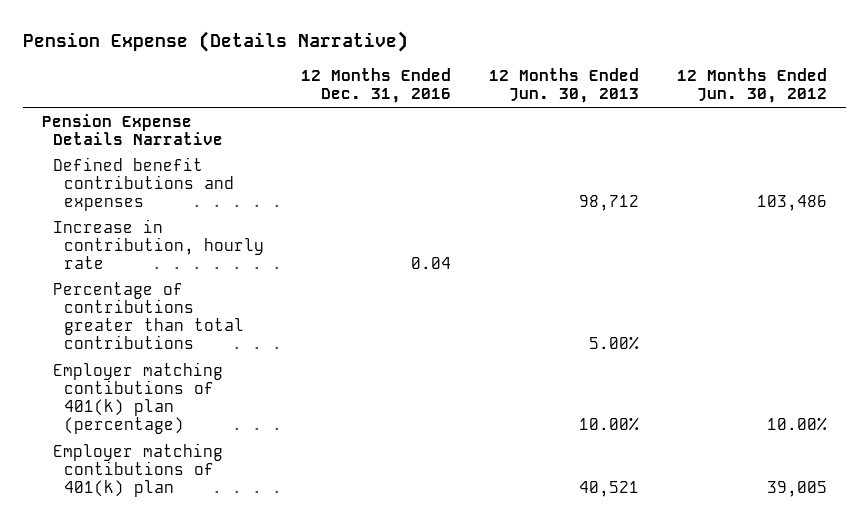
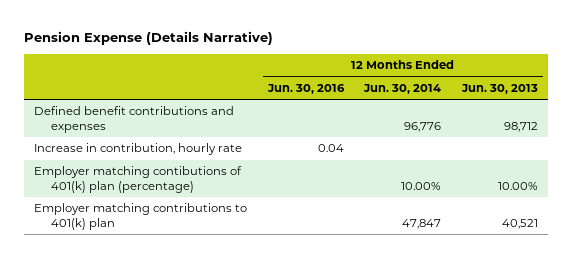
- | 12 Months Ended Dec. 31, 2016 | 12 Months Ended Jun. 30, 2013 | 12 Months Ended Jun. 30, 2012
+ | 12 Months Ended Jun. 30, 2016 | 12 Months Ended Jun. 30, 2014 | 12 Months Ended Jun. 30, 2013
- Pension Expense Details Narrative
- Percentage of contributions greater than total contributions | | 5.00% |
- Employer matching contibutions of 401(k) plan | | 40,521 | 39,005
+ Employer matching contributions to 401(k) plan | | 47,847 | 40,521

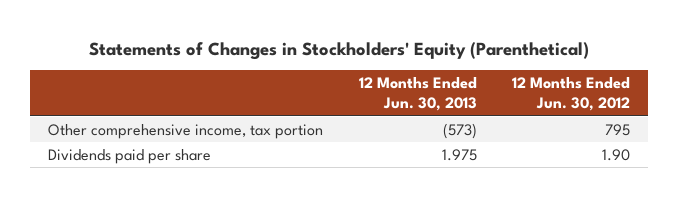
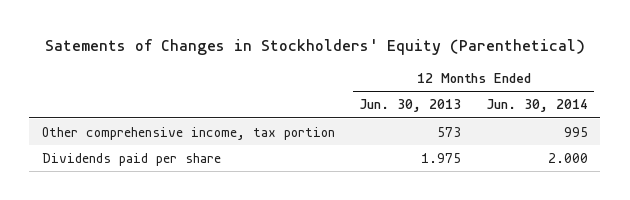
- Statements of Changes in Stockholders' Equity (Parenthetical)
+ Satements of Changes in Stockholders' Equity (Parenthetical)
- | 12 Months Ended Jun. 30, 2013 | 12 Months Ended Jun. 30, 2012
+ | 12 Months Ended Jun. 30, 2013 | 12 Months Ended Jun. 30, 2014
- Other comprehensive income, tax portion | (573) | 795
+ Other comprehensive income, tax portion | 573 | 995

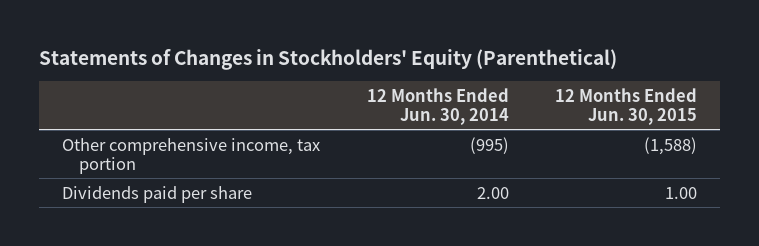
- Satements of Changes in Stockholders' Equity (Parenthetical)
+ Statements of Changes in Stockholders' Equity (Parenthetical)
- | 12 Months Ended Jun. 30, 2013 | 12 Months Ended Jun. 30, 2014
+ | 12 Months Ended Jun. 30, 2014 | 12 Months Ended Jun. 30, 2015
- Other comprehensive income, tax portion | 573 | 995
- Dividends paid per share | 1.975 | 2.000
+ Other comprehensive income, tax portion | (995) | (1,588)
+ Dividends paid per share | 2.00 | 1.00

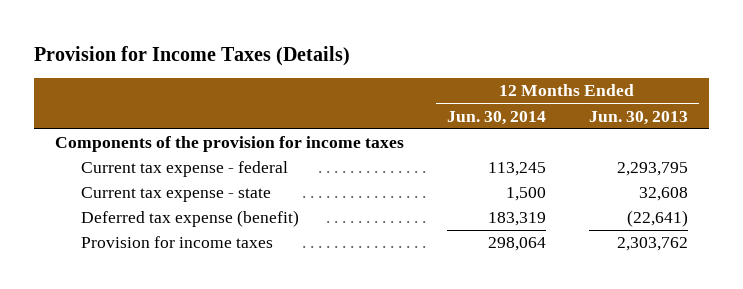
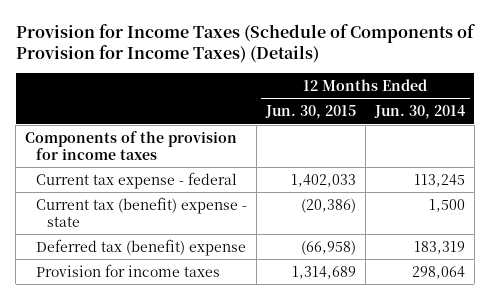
- Provision for Income Taxes (Details)
+ Provision for Income Taxes (Schedule of Components of Provision for Income Taxes) (Details)
- | 12 Months Ended Jun. 30, 2014 | 12 Months Ended Jun. 30, 2013
+ | 12 Months Ended Jun. 30, 2015 | 12 Months Ended Jun. 30, 2014
- Current tax expense - state | 1,500 | 32,608
- Deferred tax expense (benefit) | 183,319 | (22,641)
+ Current tax (benefit) expense - state | (20,386) | 1,500
+ Deferred tax (benefit) expense | (66,958) | 183,319

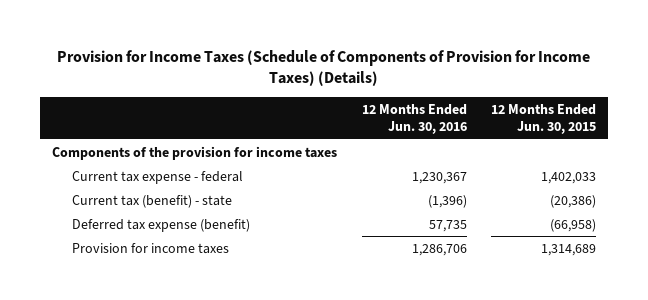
- | 12 Months Ended Jun. 30, 2015 | 12 Months Ended Jun. 30, 2014
+ | 12 Months Ended Jun. 30, 2016 | 12 Months Ended Jun. 30, 2015
- Current tax (benefit) expense - state | (20,386) | 1,500
- Deferred tax (benefit) expense | (66,958) | 183,319
+ Current tax (benefit) - state | (1,396) | (20,386)
+ Deferred tax expense (benefit) | 57,735 | (66,958)

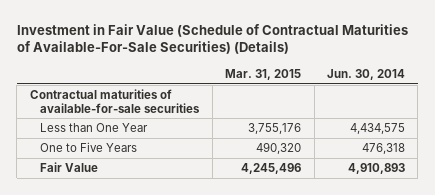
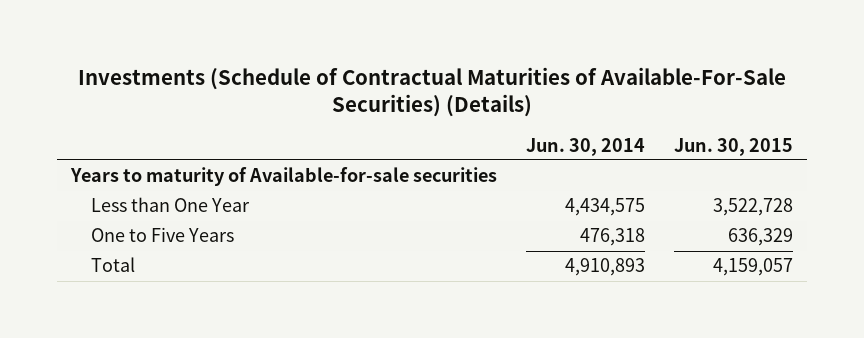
- Investment in Fair Value (Schedule of Contractual Maturities of Available-For-Sale Securities) (Details)
+ Investments (Schedule of Contractual Maturities of Available-For-Sale Securities) (Details)
- | Mar. 31, 2015 | Jun. 30, 2014
+ | Jun. 30, 2014 | Jun. 30, 2015
- Contractual maturities of available-for-sale securities
+ Years to maturity of Available-for-sale securities
- Fair Value | 4,245,496 | 4,910,893
+ Total | 4,910,893 | 4,159,057

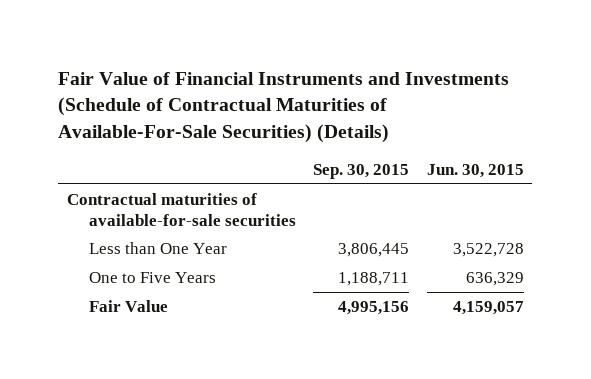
- Investments (Schedule of Contractual Maturities of Available-For-Sale Securities) (Details)
+ Fair Value of Financial Instruments and Investments (Schedule of Contractual Maturities of Available-For-Sale Securities) (Details)
- | Jun. 30, 2014 | Jun. 30, 2015
+ | Sep. 30, 2015 | Jun. 30, 2015
- Years to maturity of Available-for-sale securities
+ Contractual maturities of available-for-sale securities
- Total | 4,910,893 | 4,159,057
+ Fair Value | 4,995,156 | 4,159,057

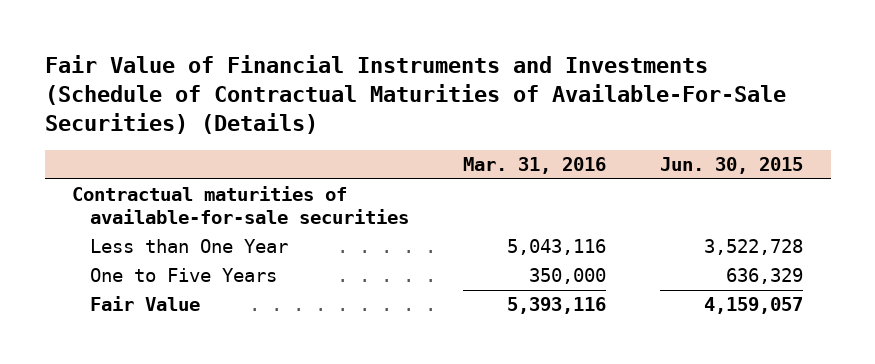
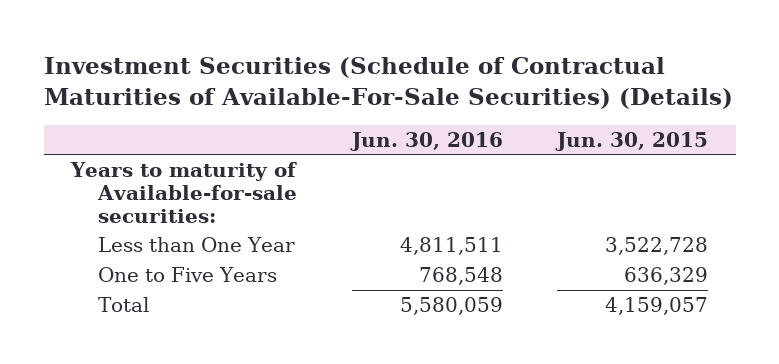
- Fair Value of Financial Instruments and Investments (Schedule of Contractual Maturities of Available-For-Sale Securities) (Details)
+ Investment Securities (Schedule of Contractual Maturities of Available-For-Sale Securities) (Details)
- | Mar. 31, 2016 | Jun. 30, 2015
+ | Jun. 30, 2016 | Jun. 30, 2015
- Contractual maturities of available-for-sale securities
+ Years to maturity of Available-for-sale securities:
- Fair Value | 5,393,116 | 4,159,057
+ Total | 5,580,059 | 4,159,057

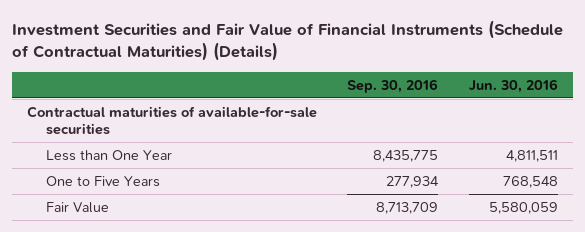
- Investment Securities (Schedule of Contractual Maturities of Available-For-Sale Securities) (Details)
+ Investment Securities and Fair Value of Financial Instruments (Schedule of Contractual Maturities) (Details)
- | Jun. 30, 2016 | Jun. 30, 2015
+ | Sep. 30, 2016 | Jun. 30, 2016
- Years to maturity of Available-for-sale securities:
+ Contractual maturities of available-for-sale securities
- Total | 5,580,059 | 4,159,057
+ Fair Value | 8,713,709 | 5,580,059

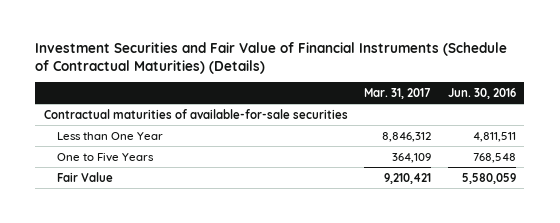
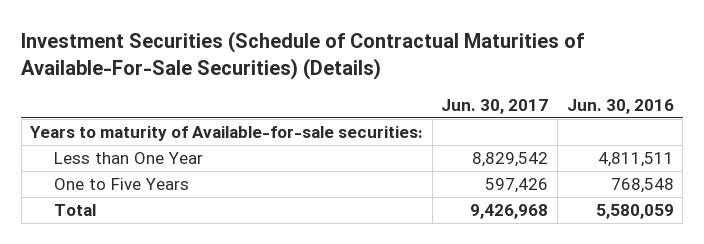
- Investment Securities and Fair Value of Financial Instruments (Schedule of Contractual Maturities) (Details)
+ Investment Securities (Schedule of Contractual Maturities of Available-For-Sale Securities) (Details)
- | Mar. 31, 2017 | Jun. 30, 2016
+ | Jun. 30, 2017 | Jun. 30, 2016
- Contractual maturities of available-for-sale securities
+ Years to maturity of Available-for-sale securities:
- Fair Value | 9,210,421 | 5,580,059
+ Total | 9,426,968 | 5,580,059

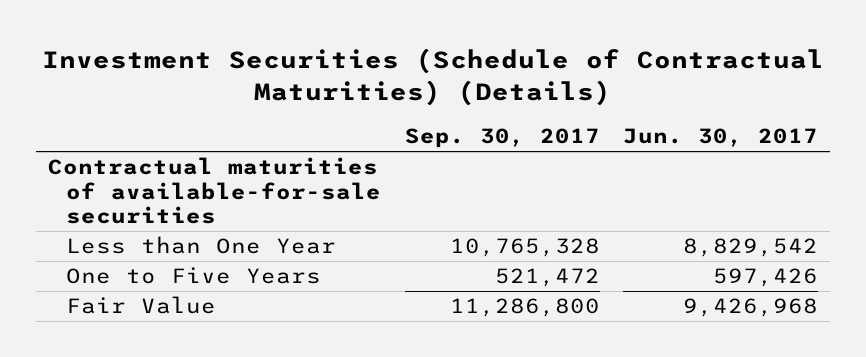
- Investment Securities (Schedule of Contractual Maturities of Available-For-Sale Securities) (Details)
+ Investment Securities (Schedule of Contractual Maturities) (Details)
- | Jun. 30, 2017 | Jun. 30, 2016
+ | Sep. 30, 2017 | Jun. 30, 2017
- Years to maturity of Available-for-sale securities:
+ Contractual maturities of available-for-sale securities
- Total | 9,426,968 | 5,580,059
+ Fair Value | 11,286,800 | 9,426,968

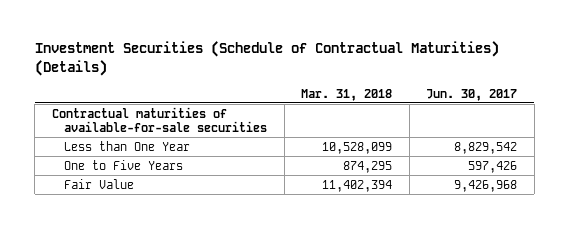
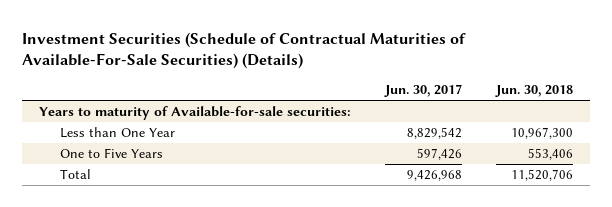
- Investment Securities (Schedule of Contractual Maturities) (Details)
+ Investment Securities (Schedule of Contractual Maturities of Available-For-Sale Securities) (Details)
- | Mar. 31, 2018 | Jun. 30, 2017
+ | Jun. 30, 2017 | Jun. 30, 2018
- Contractual maturities of available-for-sale securities
+ Years to maturity of Available-for-sale securities:
- Fair Value | 11,402,394 | 9,426,968
+ Total | 9,426,968 | 11,520,706

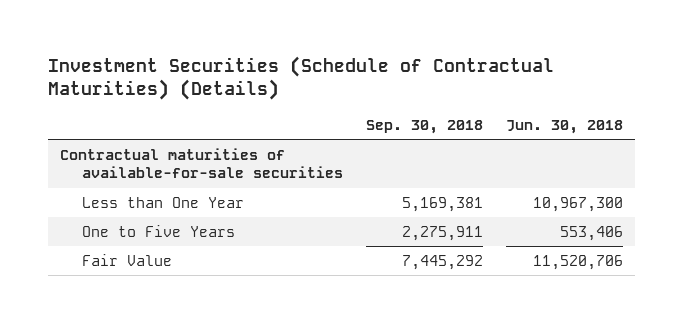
- Investment Securities (Schedule of Contractual Maturities of Available-For-Sale Securities) (Details)
+ Investment Securities (Schedule of Contractual Maturities) (Details)
- | Jun. 30, 2017 | Jun. 30, 2018
+ | Sep. 30, 2018 | Jun. 30, 2018
- Years to maturity of Available-for-sale securities:
+ Contractual maturities of available-for-sale securities
- Total | 9,426,968 | 11,520,706
+ Fair Value | 7,445,292 | 11,520,706

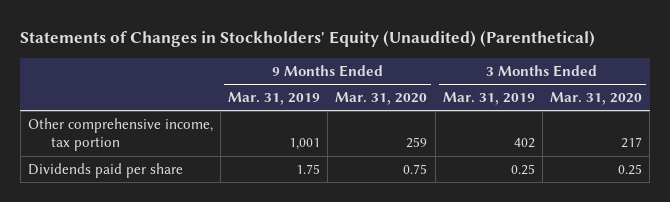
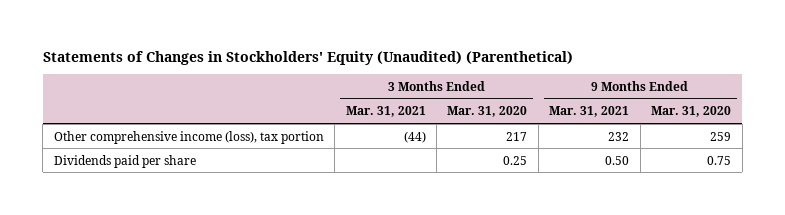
- | 9 Months Ended Mar. 31, 2019 | 9 Months Ended Mar. 31, 2020 | 3 Months Ended Mar. 31, 2019 | 3 Months Ended Mar. 31, 2020
+ | 3 Months Ended Mar. 31, 2021 | 3 Months Ended Mar. 31, 2020 | 9 Months Ended Mar. 31, 2021 | 9 Months Ended Mar. 31, 2020
- Other comprehensive income, tax portion | 1,001 | 259 | 402 | 217
+ Other comprehensive income (loss), tax portion | (44) | 217 | 232 | 259

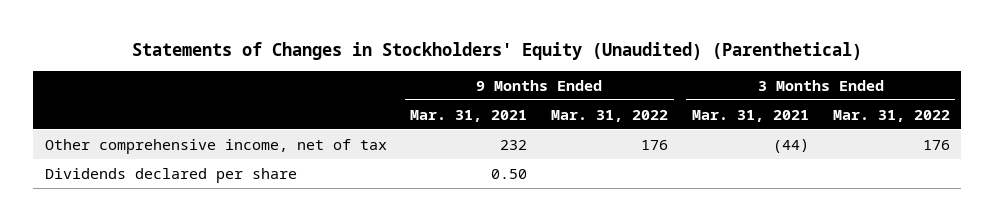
- | 3 Months Ended Mar. 31, 2021 | 3 Months Ended Mar. 31, 2020 | 9 Months Ended Mar. 31, 2021 | 9 Months Ended Mar. 31, 2020
+ | 9 Months Ended Mar. 31, 2021 | 9 Months Ended Mar. 31, 2022 | 3 Months Ended Mar. 31, 2021 | 3 Months Ended Mar. 31, 2022
- Other comprehensive income (loss), tax portion | (44) | 217 | 232 | 259
- Dividends paid per share | | 0.25 | 0.50 | 0.75
+ Other comprehensive income, net of tax | 232 | 176 | (44) | 176
+ Dividends declared per share | 0.50 | | |

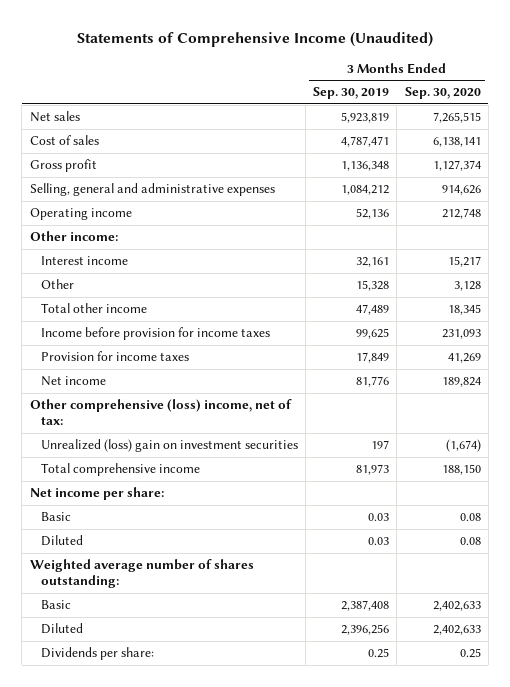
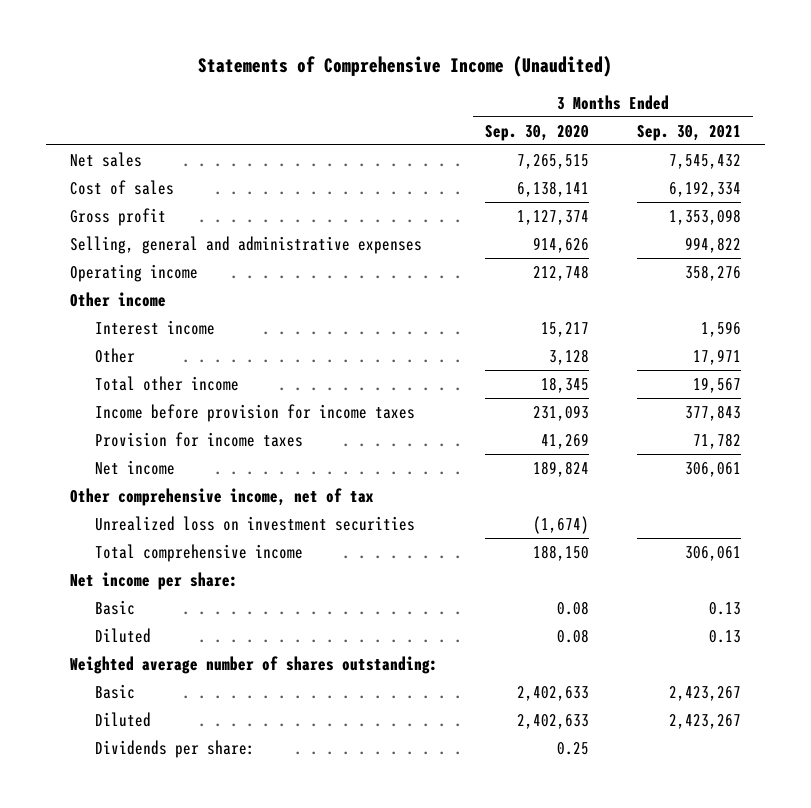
- | 3 Months Ended Sep. 30, 2019 | 3 Months Ended Sep. 30, 2020
+ | 3 Months Ended Sep. 30, 2020 | 3 Months Ended Sep. 30, 2021
- Other income:
+ Other income
- Other comprehensive (loss) income, net of tax:
- Unrealized (loss) gain on investment securities | 197 | (1,674)
+ Other comprehensive income, net of tax
+ Unrealized loss on investment securities | (1,674) |

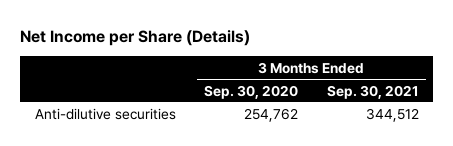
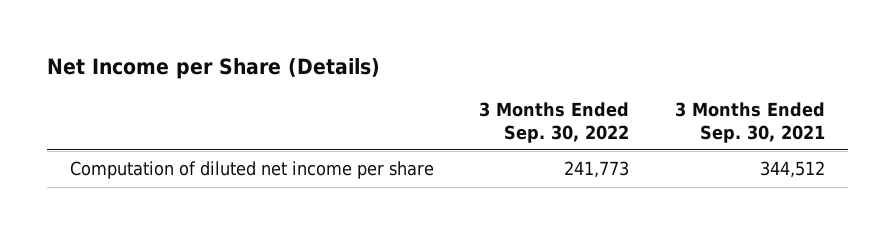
- | 3 Months Ended Sep. 30, 2020 | 3 Months Ended Sep. 30, 2021
+ | 3 Months Ended Sep. 30, 2022 | 3 Months Ended Sep. 30, 2021
- Anti-dilutive securities | 254,762 | 344,512
+ Computation of diluted net income per share | 241,773 | 344,512

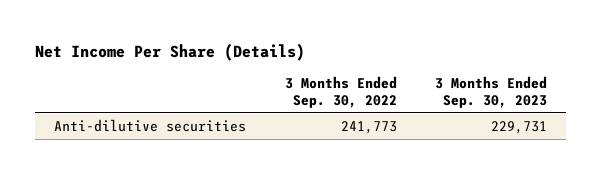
- Net Income per Share (Details)
+ Net Income Per Share (Details)
- | 3 Months Ended Sep. 30, 2022 | 3 Months Ended Sep. 30, 2021
+ | 3 Months Ended Sep. 30, 2022 | 3 Months Ended Sep. 30, 2023
- Computation of diluted net income per share | 241,773 | 344,512
+ Anti-dilutive securities | 241,773 | 229,731

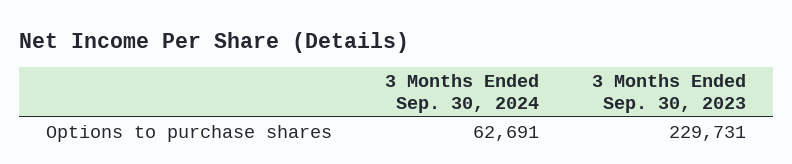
- | 3 Months Ended Sep. 30, 2022 | 3 Months Ended Sep. 30, 2023
+ | 3 Months Ended Sep. 30, 2024 | 3 Months Ended Sep. 30, 2023
- Anti-dilutive securities | 241,773 | 229,731
+ Options to purchase shares | 62,691 | 229,731

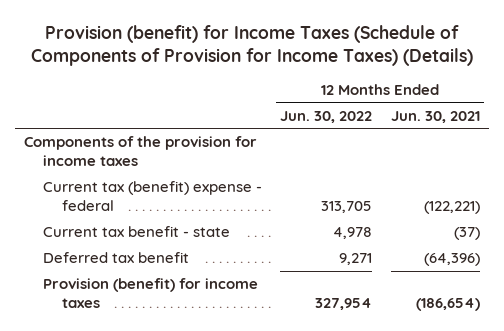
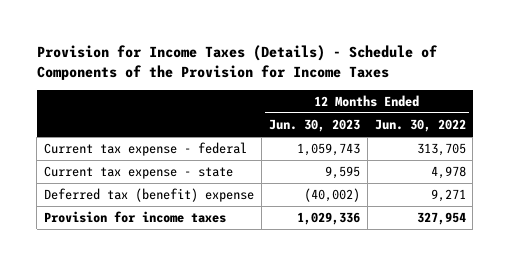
- Provision (benefit) for Income Taxes (Schedule of Components of Provision for Income Taxes) (Details)
+ Provision for Income Taxes (Details) - Schedule of Components of the Provision for Income Taxes
- | 12 Months Ended Jun. 30, 2022 | 12 Months Ended Jun. 30, 2021
+ | 12 Months Ended Jun. 30, 2023 | 12 Months Ended Jun. 30, 2022
- Components of the provision for income taxes
- Current tax (benefit) expense - federal | 313,705 | (122,221)
- Current tax benefit - state | 4,978 | (37)
- Deferred tax benefit | 9,271 | (64,396)
- Provision (benefit) for income taxes | 327,954 | (186,654)
+ Current tax expense - federal | 1,059,743 | 313,705
+ Current tax expense - state | 9,595 | 4,978
+ Deferred tax (benefit) expense | (40,002) | 9,271
+ Provision for income taxes | 1,029,336 | 327,954

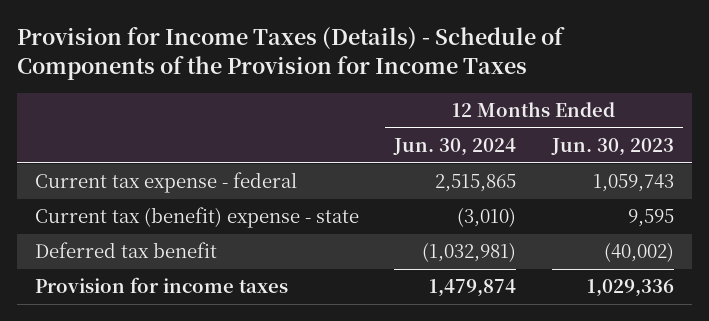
- | 12 Months Ended Jun. 30, 2023 | 12 Months Ended Jun. 30, 2022
+ | 12 Months Ended Jun. 30, 2024 | 12 Months Ended Jun. 30, 2023
- Current tax expense - state | 9,595 | 4,978
- Deferred tax (benefit) expense | (40,002) | 9,271
+ Current tax (benefit) expense - state | (3,010) | 9,595
+ Deferred tax benefit | (1,032,981) | (40,002)

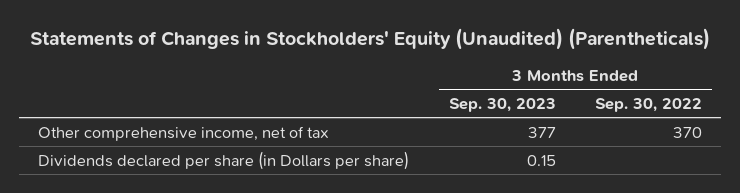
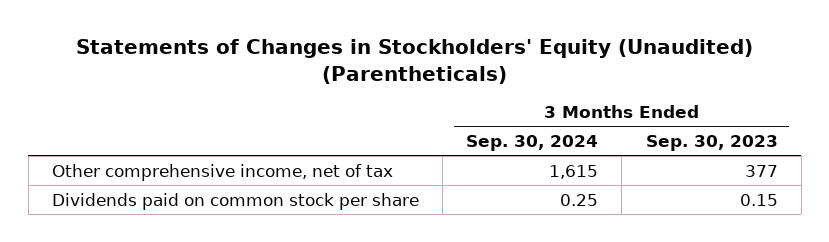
- | 3 Months Ended Sep. 30, 2023 | 3 Months Ended Sep. 30, 2022
+ | 3 Months Ended Sep. 30, 2024 | 3 Months Ended Sep. 30, 2023
- Dividends declared per share (in Dollars per share) | 0.15 |
+ Dividends paid on common stock per share | 0.25 | 0.15

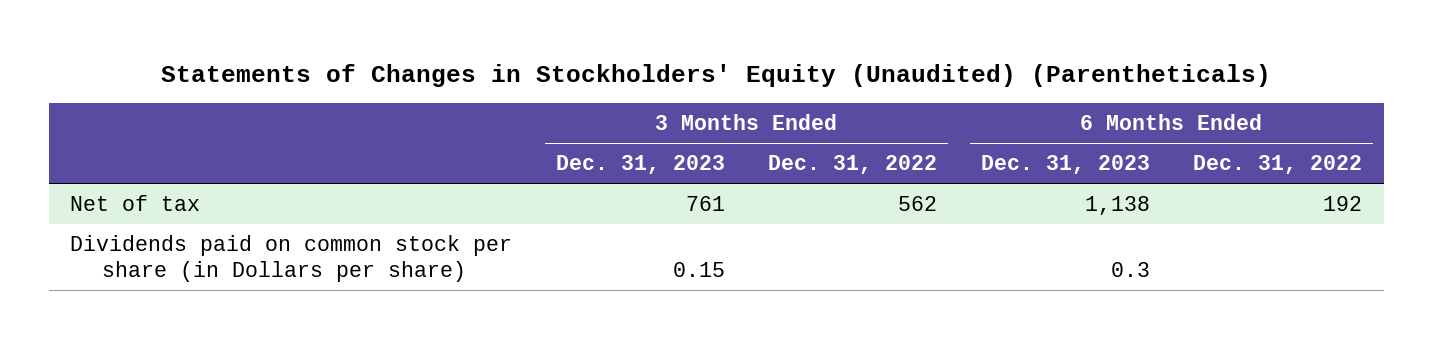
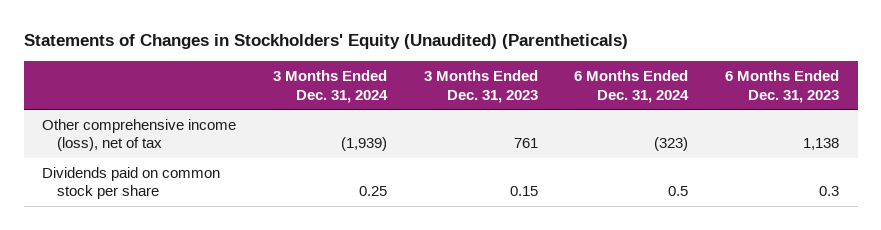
- | 3 Months Ended Dec. 31, 2023 | 3 Months Ended Dec. 31, 2022 | 6 Months Ended Dec. 31, 2023 | 6 Months Ended Dec. 31, 2022
+ | 3 Months Ended Dec. 31, 2024 | 3 Months Ended Dec. 31, 2023 | 6 Months Ended Dec. 31, 2024 | 6 Months Ended Dec. 31, 2023
- Net of tax | 761 | 562 | 1,138 | 192
- Dividends paid on common stock per share (in Dollars per share) | 0.15 | | 0.3 |
+ Other comprehensive income (loss), net of tax | (1,939) | 761 | (323) | 1,138
+ Dividends paid on common stock per share | 0.25 | 0.15 | 0.5 | 0.3

